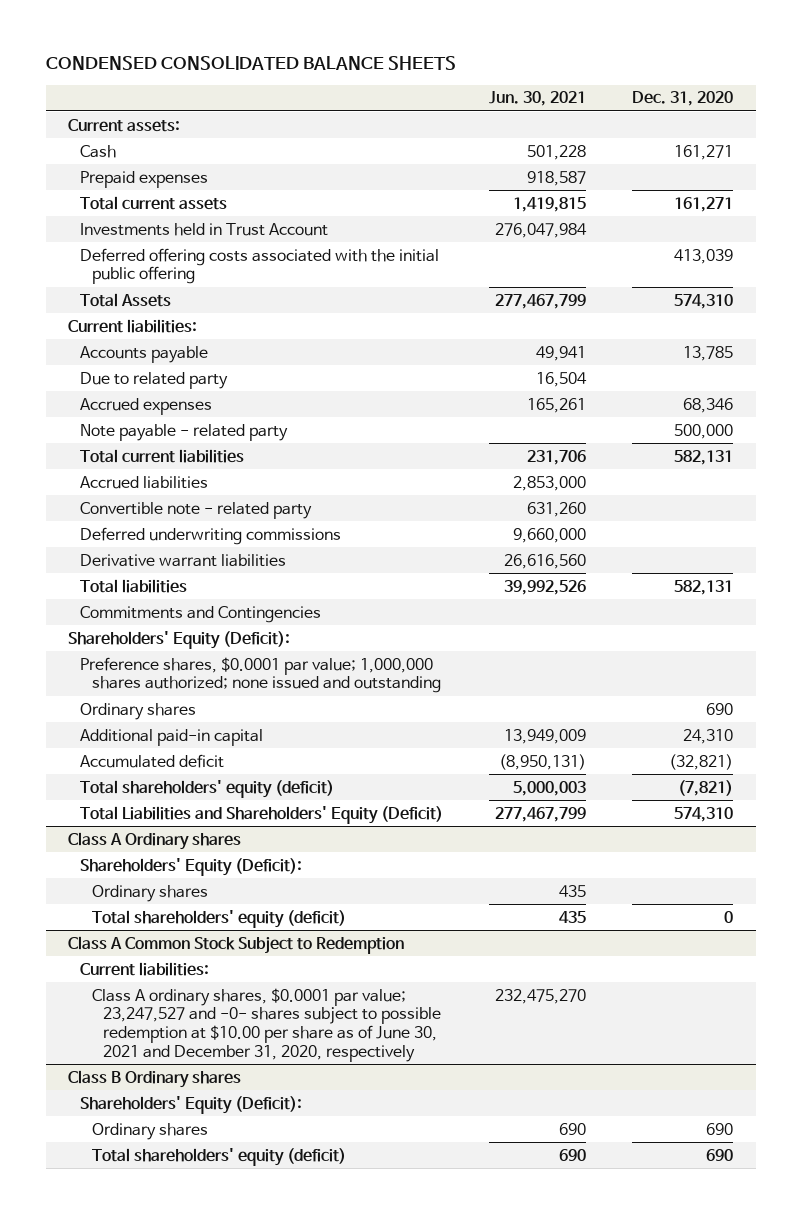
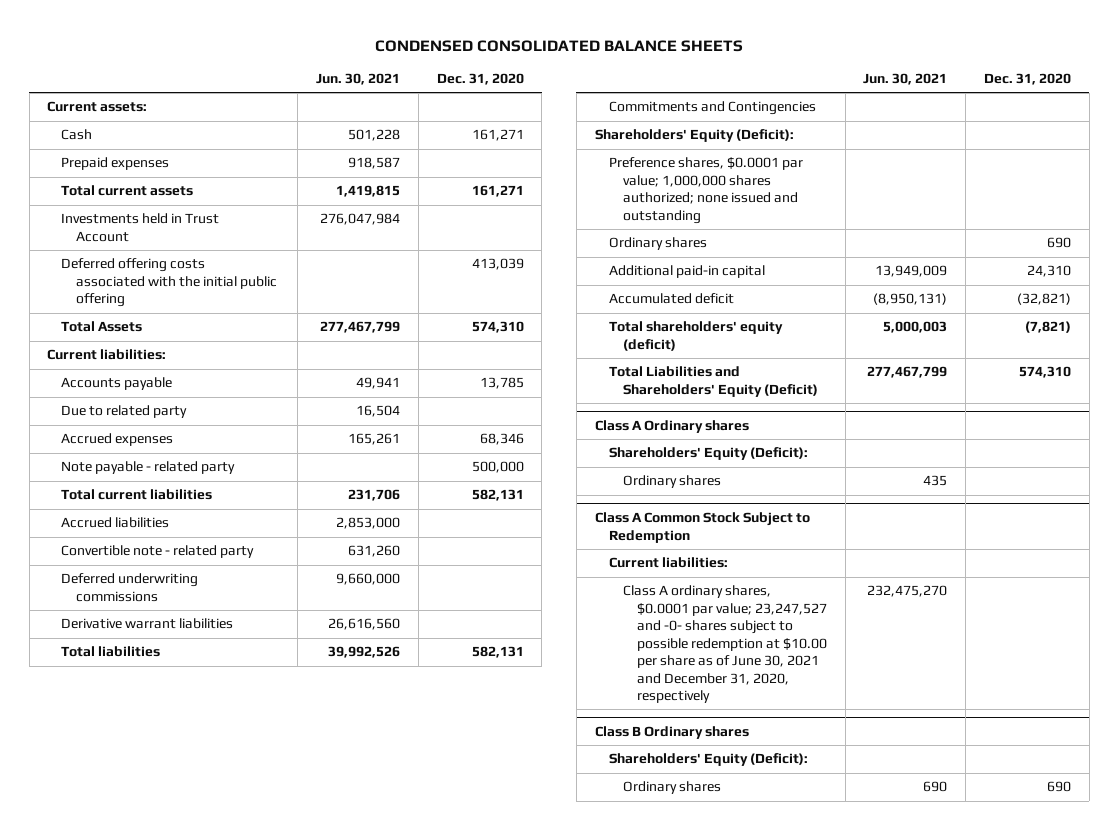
@ Class A Ordinary shares
- Total shareholders' equity (deficit) | 435 | 0
@ Class B Ordinary shares
- Total shareholders' equity (deficit) | 690 | 690

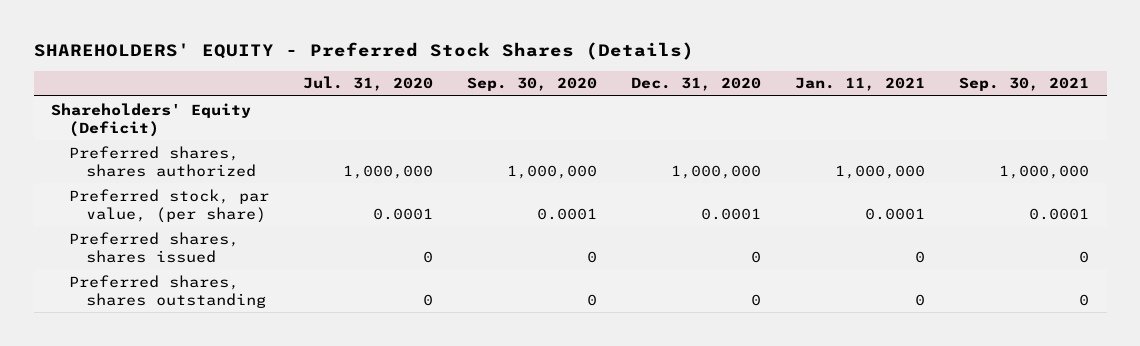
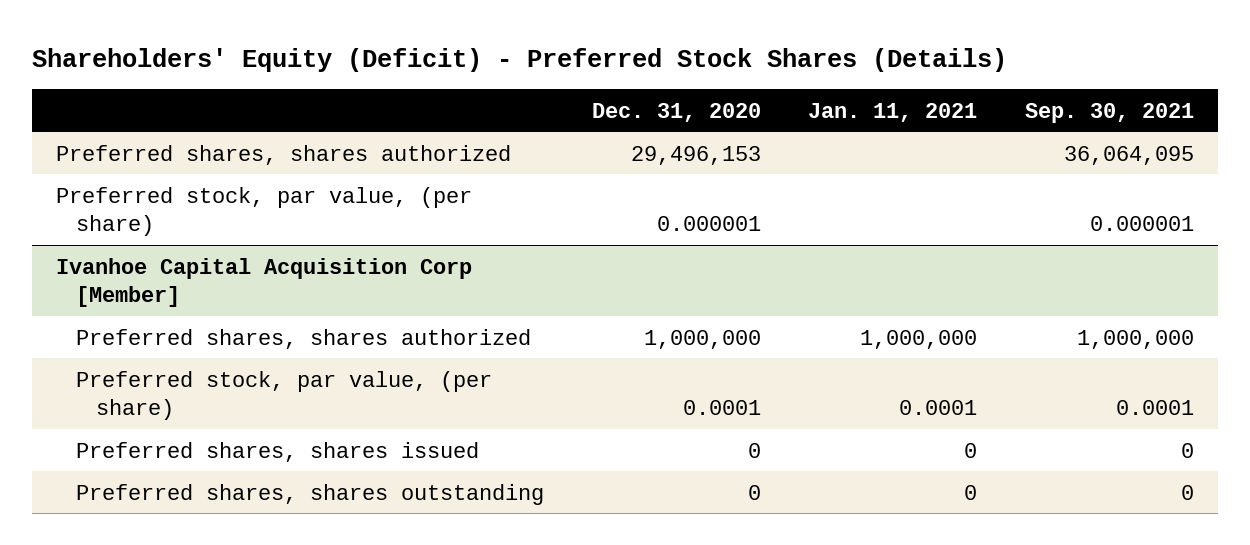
- SHAREHOLDERS' EQUITY - Preferred Stock Shares (Details)
+ Shareholders' Equity (Deficit) - Preferred Stock Shares (Details)
- | Jul. 31, 2020 | Sep. 30, 2020 | Dec. 31, 2020 | Jan. 11, 2021 | Sep. 30, 2021
+ | Dec. 31, 2020 | Jan. 11, 2021 | Sep. 30, 2021
- Shareholders' Equity (Deficit)
+ Preferred shares, shares authorized | 29,496,153 | | 36,064,095
+ Preferred stock, par value, (per share) | 0.000001 | | 0.000001
+ Ivanhoe Capital Acquisition Corp [Member]

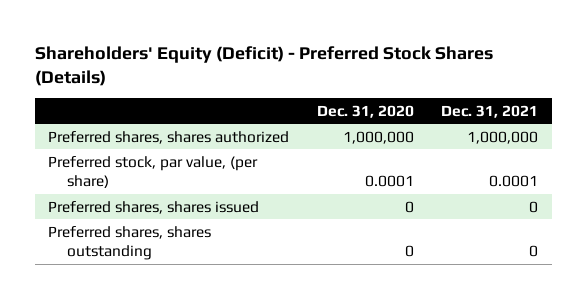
- | Dec. 31, 2020 | Jan. 11, 2021 | Sep. 30, 2021
+ | Dec. 31, 2020 | Dec. 31, 2021
- Preferred shares, shares authorized | 29,496,153 | | 36,064,095
- Preferred stock, par value, (per share) | 0.000001 | | 0.000001
- Ivanhoe Capital Acquisition Corp [Member]

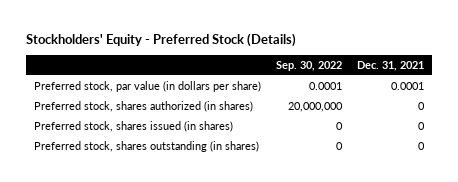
- Shareholders' Equity (Deficit) - Preferred Stock Shares (Details)
+ Stockholders' Equity - Preferred Stock (Details)
- | Dec. 31, 2020 | Dec. 31, 2021
+ | Sep. 30, 2022 | Dec. 31, 2021
- Preferred shares, shares authorized | 1,000,000 | 1,000,000
- Preferred stock, par value, (per share) | 0.0001 | 0.0001
- Preferred shares, shares issued | 0 | 0
- Preferred shares, shares outstanding | 0 | 0
+ Preferred stock, par value (in dollars per share) | 0.0001 | 0.0001
+ Preferred stock, shares authorized (in shares) | 20,000,000 | 0
+ Preferred stock, shares issued (in shares) | 0 | 0
+ Preferred stock, shares outstanding (in shares) | 0 | 0

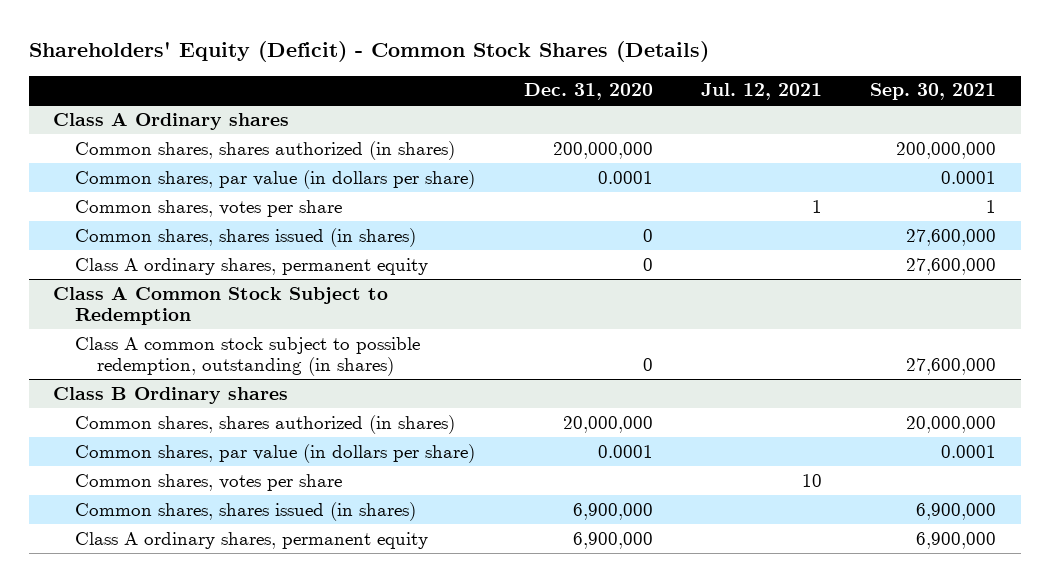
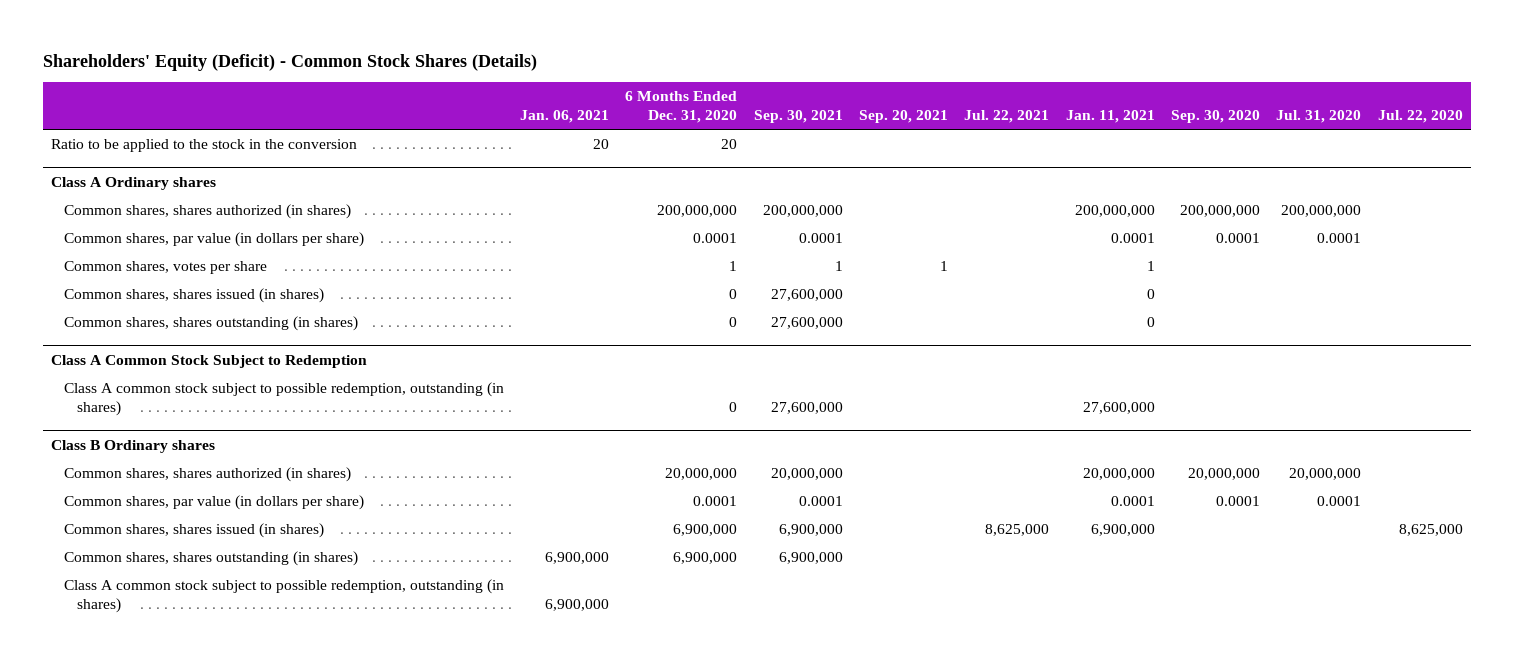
- | Dec. 31, 2020 | Jul. 12, 2021 | Sep. 30, 2021
+ | Jan. 06, 2021 | 6 Months Ended Dec. 31, 2020 | Sep. 30, 2021 | Sep. 20, 2021 | Jul. 22, 2021 | Jan. 11, 2021 | Sep. 30, 2020 | Jul. 31, 2020 | Jul. 22, 2020
+ Ratio to be applied to the stock in the conversion | 20 | 20 | | | | | | |
@ Class A Ordinary shares
- Class A ordinary shares, permanent equity | 0 | | 27,600,000
+ Common shares, shares outstanding (in shares) | | 0 | 27,600,000 | | | 0 | | |
@ Class B Ordinary shares
- Common shares, votes per share | | 10 |
- Class A ordinary shares, permanent equity | 6,900,000 | | 6,900,000
+ Common shares, shares outstanding (in shares) | 6,900,000 | 6,900,000 | 6,900,000 | | | | | |
+ Class A common stock subject to possible redemption, outstanding (in shares) | 6,900,000 | | | | | | | |

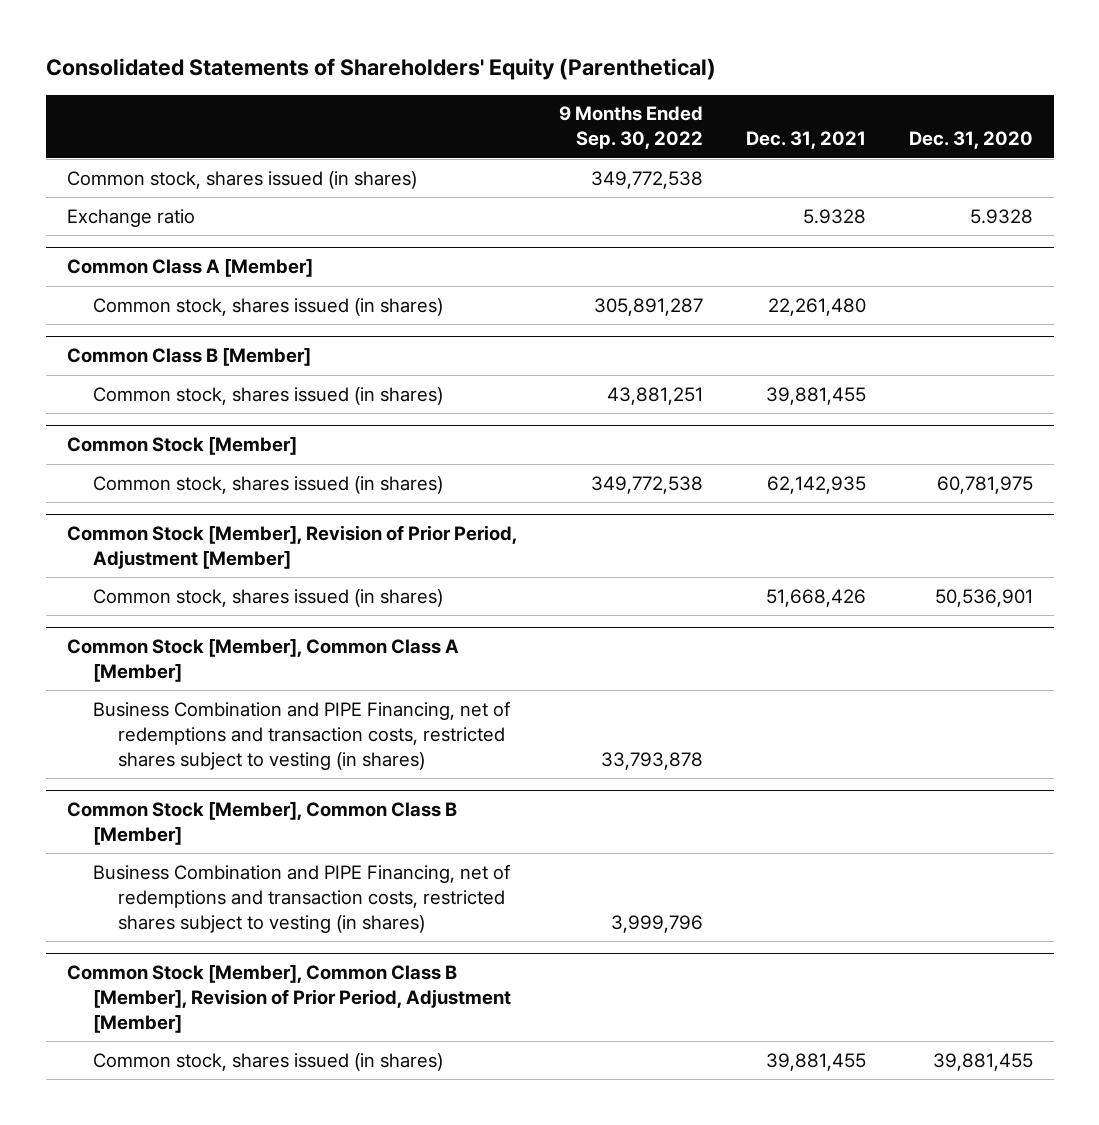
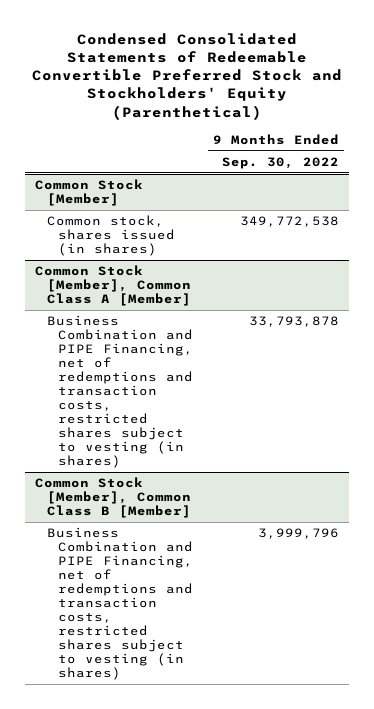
- Consolidated Statements of Shareholders' Equity (Parenthetical)
+ Condensed Consolidated Statements of Redeemable Convertible Preferred Stock and Stockholders' Equity (Parenthetical)
- | 9 Months Ended Sep. 30, 2022 | Dec. 31, 2021 | Dec. 31, 2020
+ | 9 Months Ended Sep. 30, 2022
- Common stock, shares issued (in shares) | 349,772,538 | |
- Exchange ratio | | 5.9328 | 5.9328
- Common Class A [Member]
- Common stock, shares issued (in shares) | 305,891,287 | 22,261,480 |
- Common Class B [Member]
- Common stock, shares issued (in shares) | 43,881,251 | 39,881,455 |
- Common Stock [Member], Revision of Prior Period, Adjustment [Member]
- Common stock, shares issued (in shares) | | 51,668,426 | 50,536,901
- Common Stock [Member], Common Class B [Member], Revision of Prior Period, Adjustment [Member]
- Common stock, shares issued (in shares) | | 39,881,455 | 39,881,455

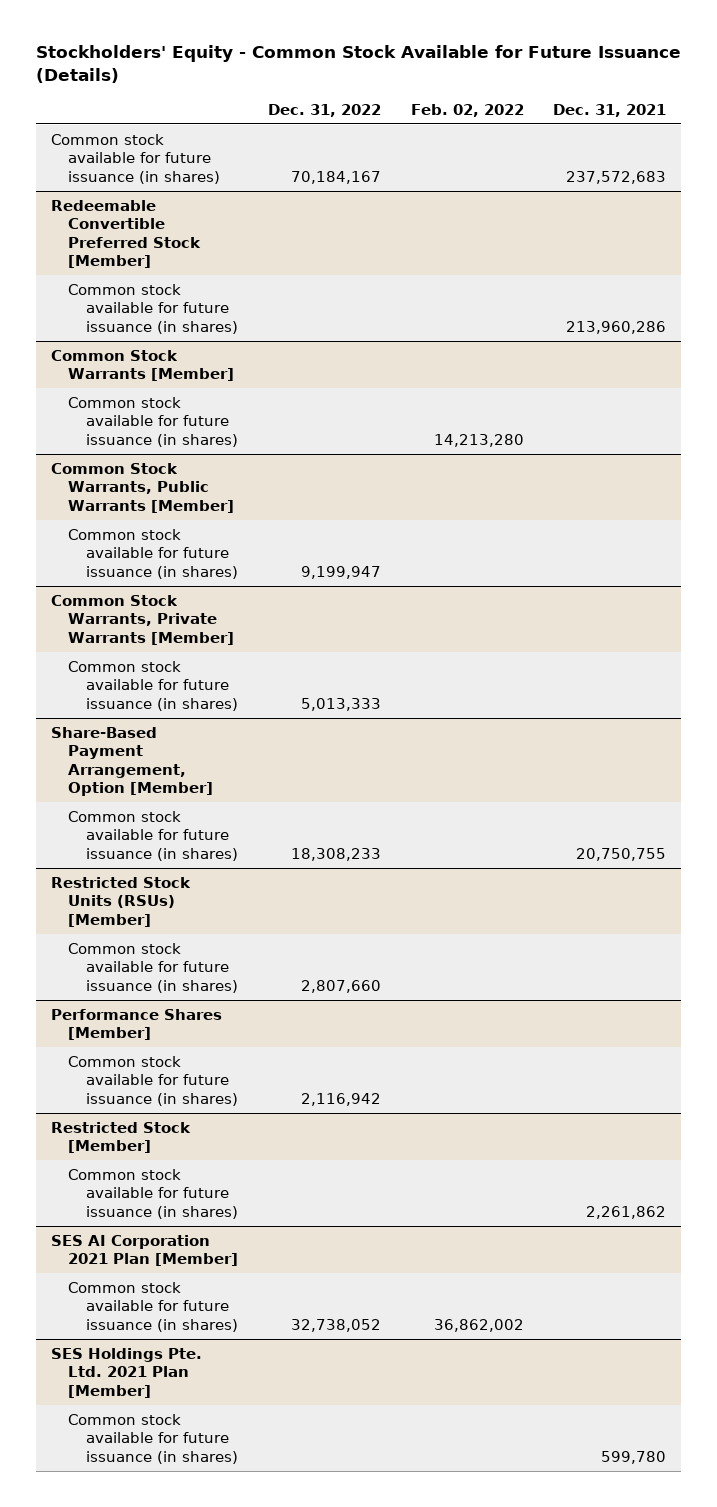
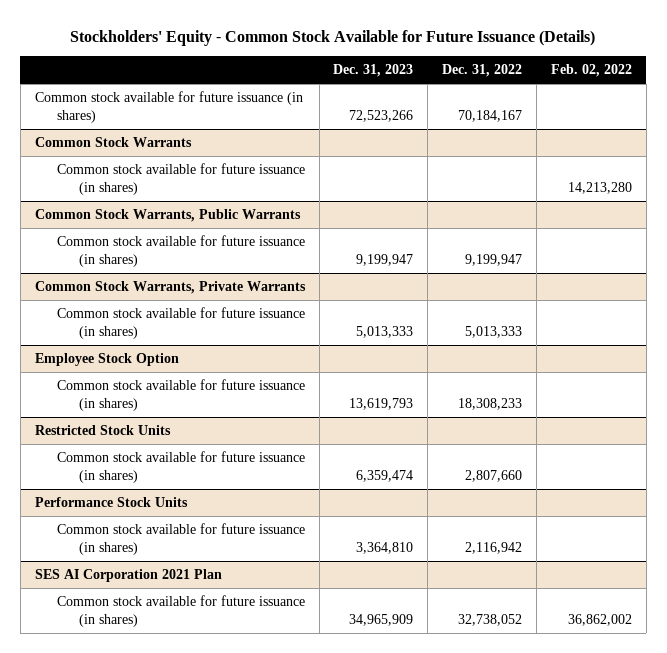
- | Dec. 31, 2022 | Feb. 02, 2022 | Dec. 31, 2021
+ | Dec. 31, 2023 | Dec. 31, 2022 | Feb. 02, 2022
- Redeemable Convertible Preferred Stock [Member]
- Common stock available for future issuance (in shares) | | | 213,960,286
- Common Stock Warrants [Member]
+ Common Stock Warrants
- Common Stock Warrants, Public Warrants [Member]
+ Common Stock Warrants, Public Warrants
- Common Stock Warrants, Private Warrants [Member]
+ Common Stock Warrants, Private Warrants
- Share-Based Payment Arrangement, Option [Member]
+ Employee Stock Option
- Restricted Stock Units (RSUs) [Member]
+ Restricted Stock Units
- Performance Shares [Member]
+ Performance Stock Units
- Restricted Stock [Member]
- Common stock available for future issuance (in shares) | | | 2,261,862
- SES AI Corporation 2021 Plan [Member]
+ SES AI Corporation 2021 Plan
- SES Holdings Pte. Ltd. 2021 Plan [Member]
- Common stock available for future issuance (in shares) | | | 599,780

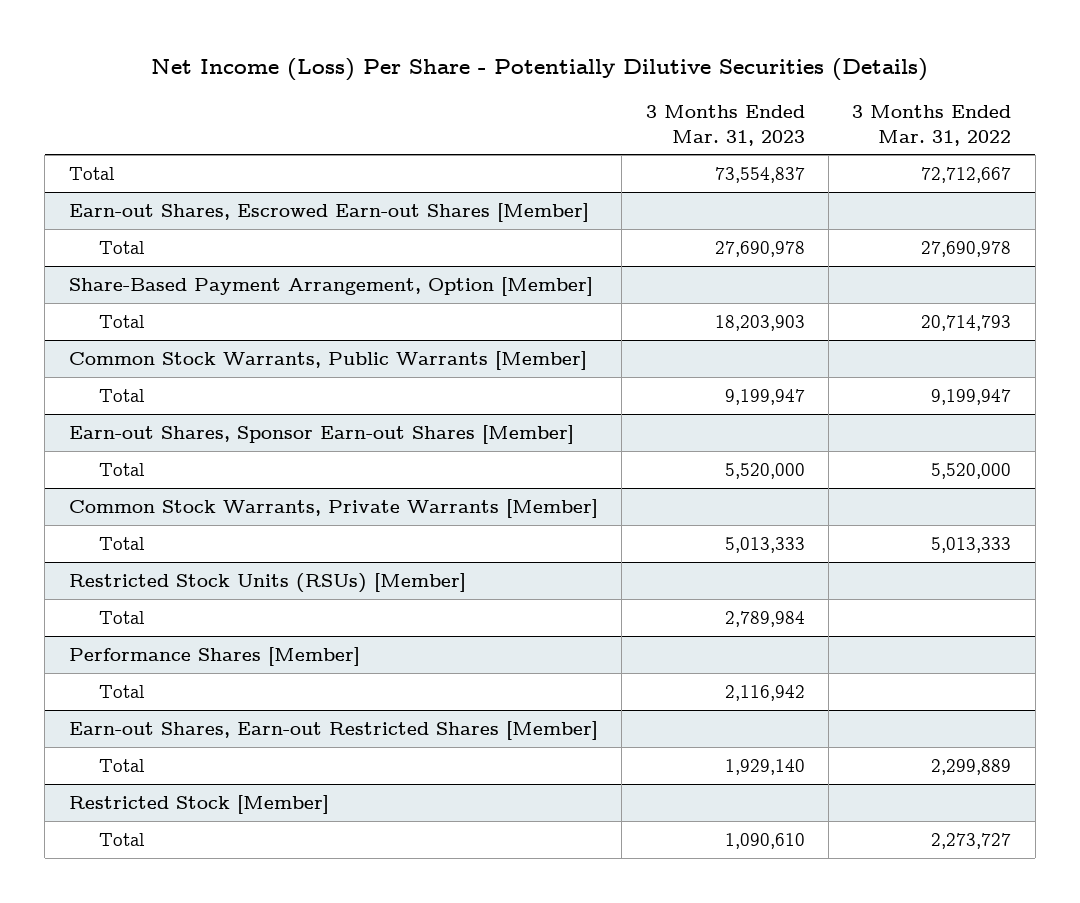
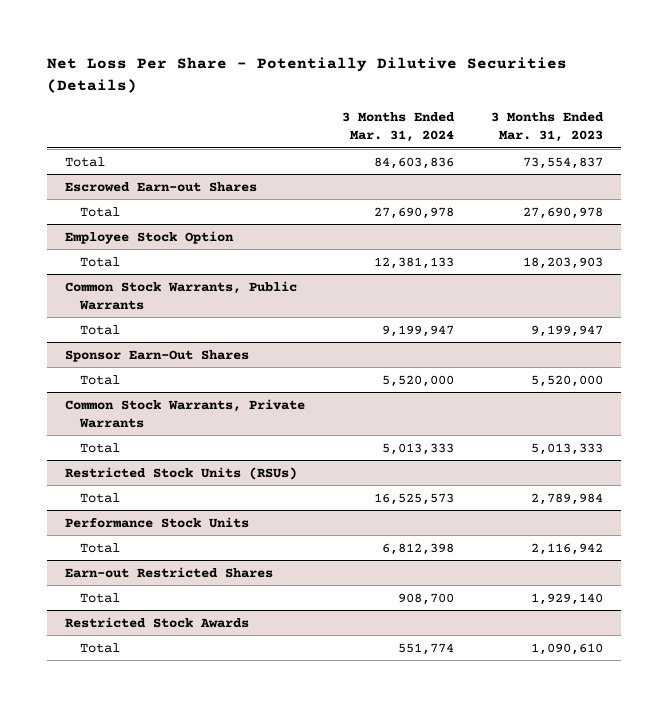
- Net Income (Loss) Per Share - Potentially Dilutive Securities (Details)
+ Net Loss Per Share - Potentially Dilutive Securities (Details)
- | 3 Months Ended Mar. 31, 2023 | 3 Months Ended Mar. 31, 2022
+ | 3 Months Ended Mar. 31, 2024 | 3 Months Ended Mar. 31, 2023
- Earn-out Shares, Escrowed Earn-out Shares [Member]
+ Escrowed Earn-out Shares
- Share-Based Payment Arrangement, Option [Member]
+ Employee Stock Option
- Common Stock Warrants, Public Warrants [Member]
+ Common Stock Warrants, Public Warrants
- Earn-out Shares, Sponsor Earn-out Shares [Member]
+ Sponsor Earn-Out Shares
- Common Stock Warrants, Private Warrants [Member]
+ Common Stock Warrants, Private Warrants
- Restricted Stock Units (RSUs) [Member]
+ Restricted Stock Units (RSUs)
- Performance Shares [Member]
+ Performance Stock Units
- Earn-out Shares, Earn-out Restricted Shares [Member]
+ Earn-out Restricted Shares
- Restricted Stock [Member]
+ Restricted Stock Awards

